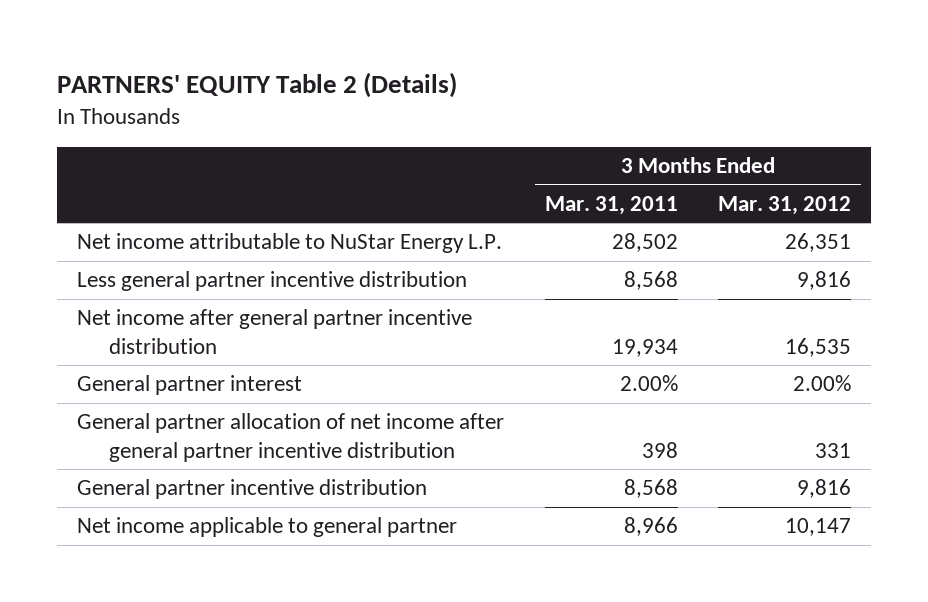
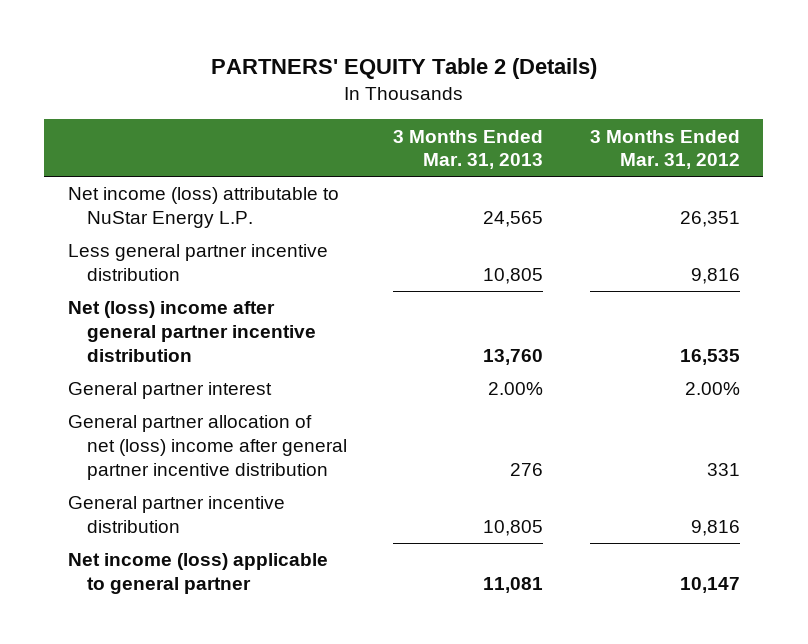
- | 3 Months Ended Mar. 31, 2011 | 3 Months Ended Mar. 31, 2012
+ | 3 Months Ended Mar. 31, 2013 | 3 Months Ended Mar. 31, 2012
- Net income attributable to NuStar Energy L.P. | 28,502 | 26,351
+ Net income (loss) attributable to NuStar Energy L.P. | 24,565 | 26,351
- Net income after general partner incentive distribution | 19,934 | 16,535
+ Net (loss) income after general partner incentive distribution | 13,760 | 16,535
- General partner allocation of net income after general partner incentive distribution | 398 | 331
+ General partner allocation of net (loss) income after general partner incentive distribution | 276 | 331
- Net income applicable to general partner | 8,966 | 10,147
+ Net income (loss) applicable to general partner | 11,081 | 10,147

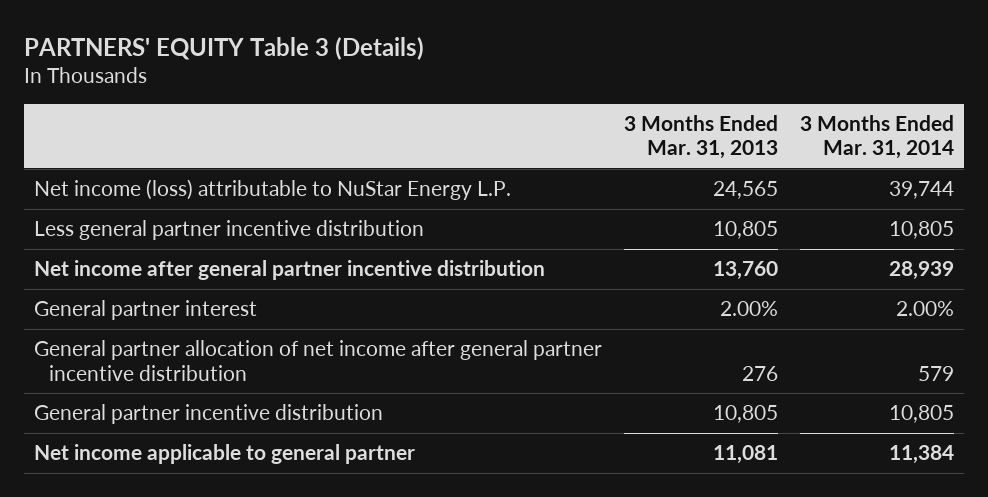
- PARTNERS' EQUITY Table 2 (Details)
+ PARTNERS' EQUITY Table 3 (Details)
- | 3 Months Ended Mar. 31, 2013 | 3 Months Ended Mar. 31, 2012
+ | 3 Months Ended Mar. 31, 2013 | 3 Months Ended Mar. 31, 2014
- Net (loss) income after general partner incentive distribution | 13,760 | 16,535
+ Net income after general partner incentive distribution | 13,760 | 28,939
- General partner allocation of net (loss) income after general partner incentive distribution | 276 | 331
+ General partner allocation of net income after general partner incentive distribution | 276 | 579
- Net income (loss) applicable to general partner | 11,081 | 10,147
+ Net income applicable to general partner | 11,081 | 11,384

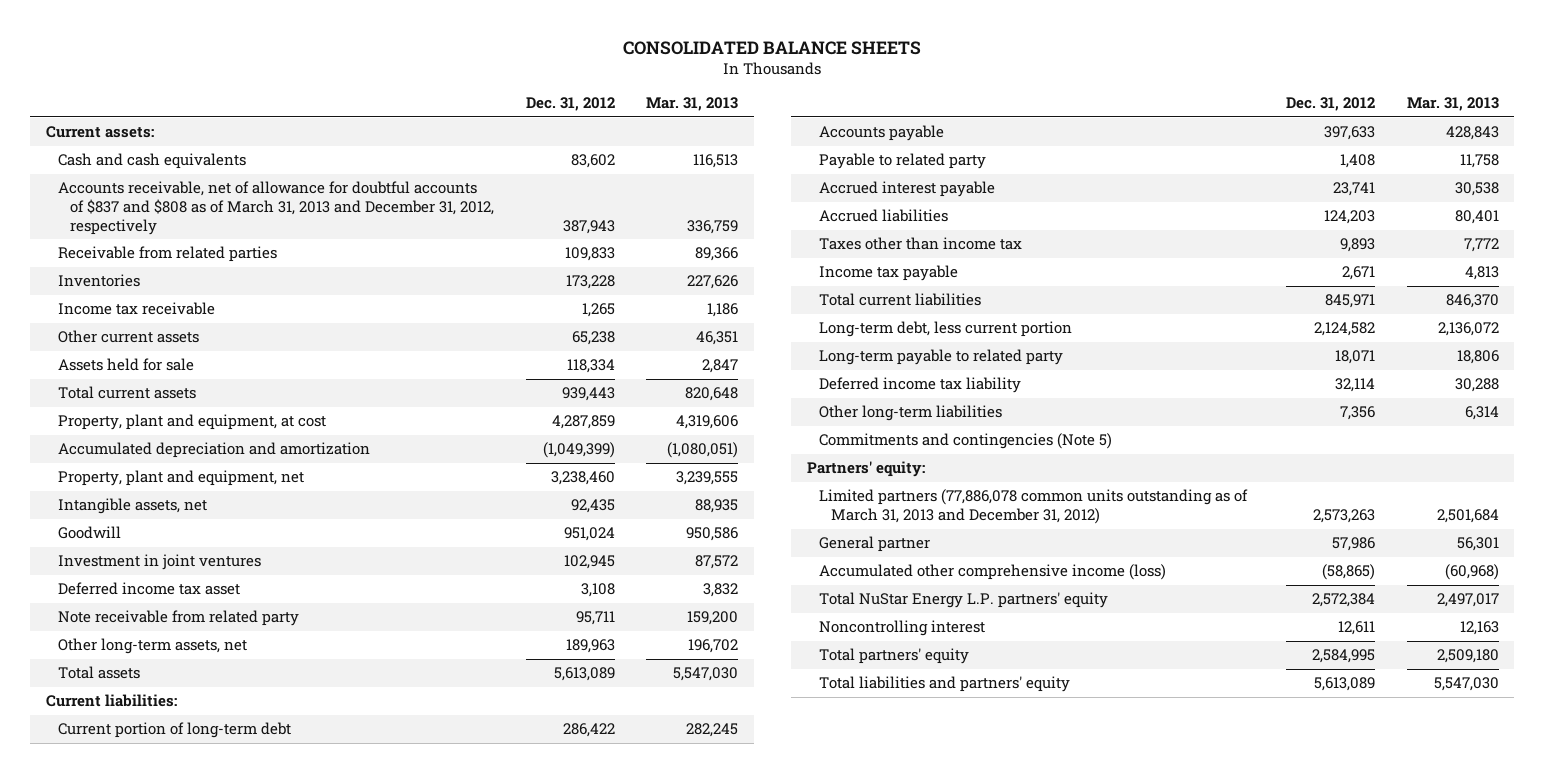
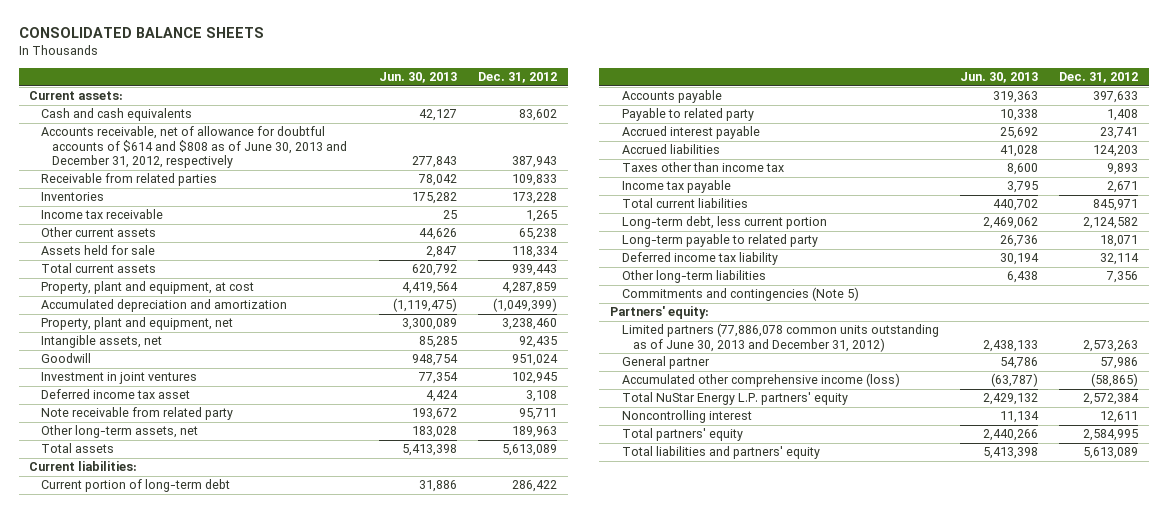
- | Dec. 31, 2012 | Mar. 31, 2013
+ | Jun. 30, 2013 | Dec. 31, 2012
- Accounts receivable, net of allowance for doubtful accounts of $837 and $808 as of March 31, 2013 and December 31, 2012, respectively | 387,943 | 336,759
+ Accounts receivable, net of allowance for doubtful accounts of $614 and $808 as of June 30, 2013 and December 31, 2012, respectively | 277,843 | 387,943
- Limited partners (77,886,078 common units outstanding as of March 31, 2013 and December 31, 2012) | 2,573,263 | 2,501,684
+ Limited partners (77,886,078 common units outstanding as of June 30, 2013 and December 31, 2012) | 2,438,133 | 2,573,263

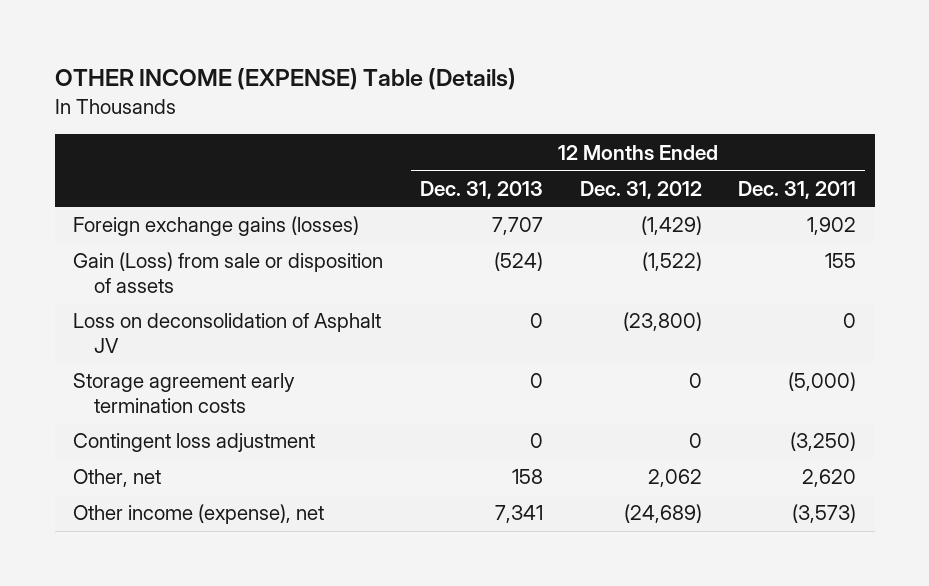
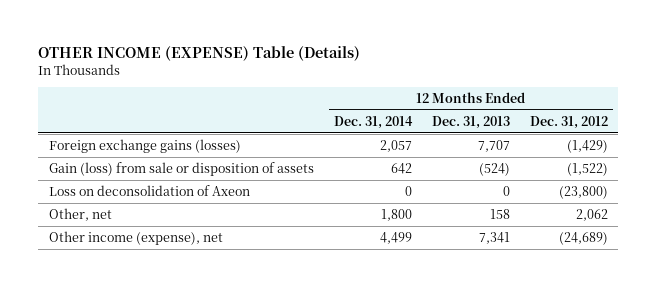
- | 12 Months Ended Dec. 31, 2013 | 12 Months Ended Dec. 31, 2012 | 12 Months Ended Dec. 31, 2011
+ | 12 Months Ended Dec. 31, 2014 | 12 Months Ended Dec. 31, 2013 | 12 Months Ended Dec. 31, 2012
- Gain (Loss) from sale or disposition of assets | (524) | (1,522) | 155
- Loss on deconsolidation of Asphalt JV | 0 | (23,800) | 0
- Storage agreement early termination costs | 0 | 0 | (5,000)
- Contingent loss adjustment | 0 | 0 | (3,250)
+ Gain (loss) from sale or disposition of assets | 642 | (524) | (1,522)
+ Loss on deconsolidation of Axeon | 0 | 0 | (23,800)

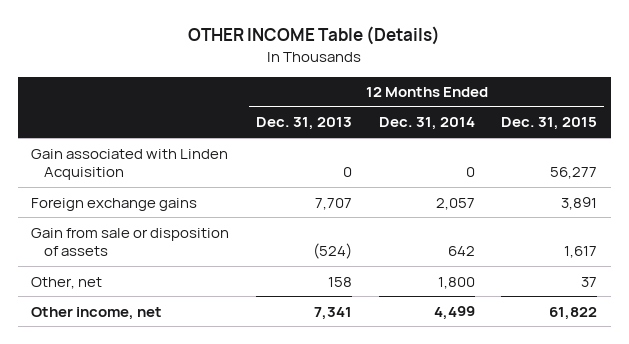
- OTHER INCOME (EXPENSE) Table (Details)
+ OTHER INCOME Table (Details)
- | 12 Months Ended Dec. 31, 2014 | 12 Months Ended Dec. 31, 2013 | 12 Months Ended Dec. 31, 2012
+ | 12 Months Ended Dec. 31, 2013 | 12 Months Ended Dec. 31, 2014 | 12 Months Ended Dec. 31, 2015
- Foreign exchange gains (losses) | 2,057 | 7,707 | (1,429)
- Gain (loss) from sale or disposition of assets | 642 | (524) | (1,522)
- Loss on deconsolidation of Axeon | 0 | 0 | (23,800)
+ Gain associated with Linden Acquisition | 0 | 0 | 56,277
+ Foreign exchange gains | 7,707 | 2,057 | 3,891
+ Gain from sale or disposition of assets | (524) | 642 | 1,617
- Other income (expense), net | 4,499 | 7,341 | (24,689)
+ Other income, net | 7,341 | 4,499 | 61,822

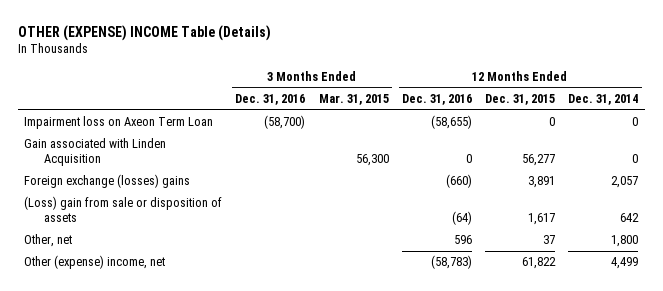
- OTHER INCOME Table (Details)
+ OTHER (EXPENSE) INCOME Table (Details)
- | 12 Months Ended Dec. 31, 2013 | 12 Months Ended Dec. 31, 2014 | 12 Months Ended Dec. 31, 2015
+ | 3 Months Ended Dec. 31, 2016 | 3 Months Ended Mar. 31, 2015 | 12 Months Ended Dec. 31, 2016 | 12 Months Ended Dec. 31, 2015 | 12 Months Ended Dec. 31, 2014
+ Impairment loss on Axeon Term Loan | (58,700) | | (58,655) | 0 | 0
- Foreign exchange gains | 7,707 | 2,057 | 3,891
- Gain from sale or disposition of assets | (524) | 642 | 1,617
+ Foreign exchange (losses) gains | | | (660) | 3,891 | 2,057
+ (Loss) gain from sale or disposition of assets | | | (64) | 1,617 | 642
- Other income, net | 7,341 | 4,499 | 61,822
+ Other (expense) income, net | | | (58,783) | 61,822 | 4,499

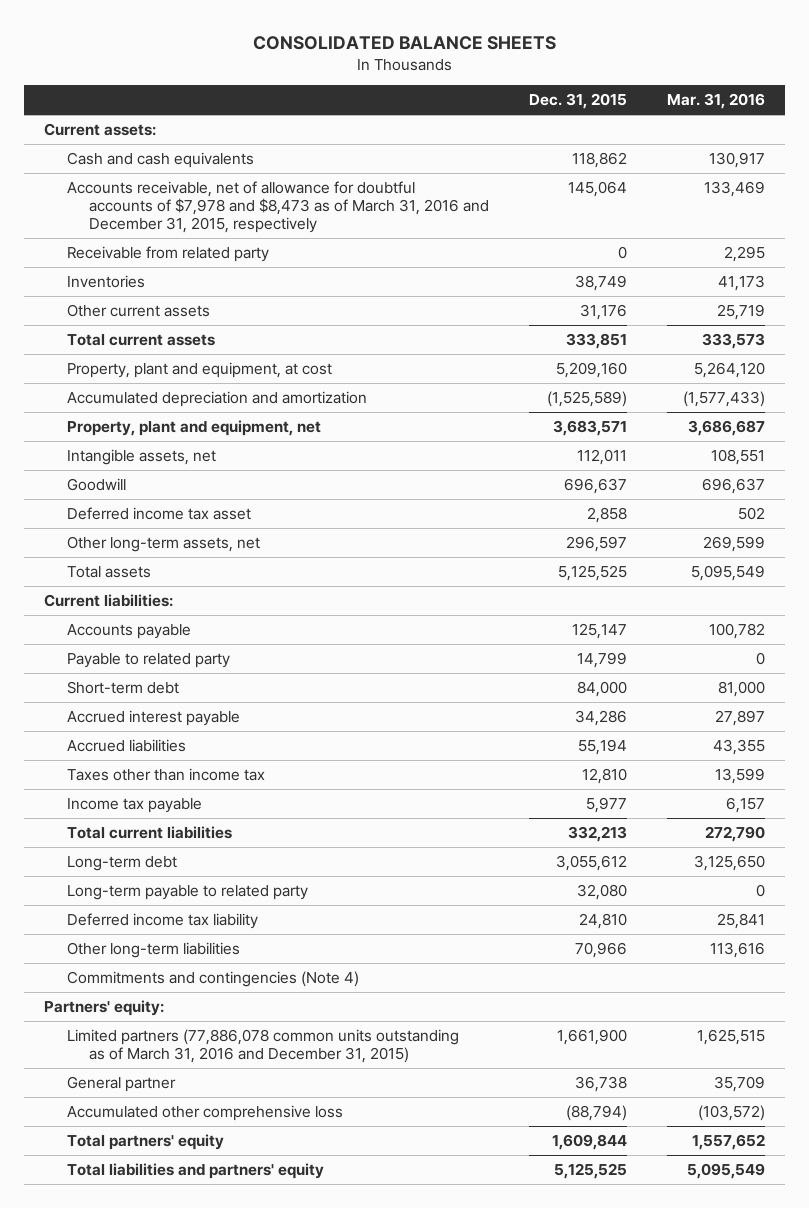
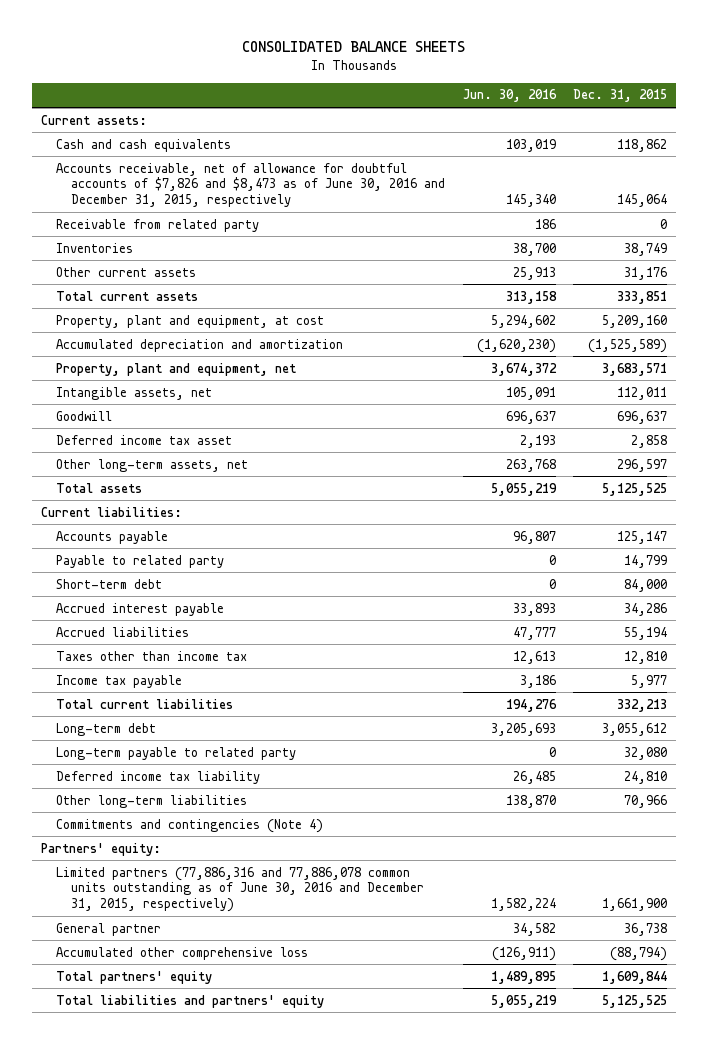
- | Dec. 31, 2015 | Mar. 31, 2016
+ | Jun. 30, 2016 | Dec. 31, 2015
- Accounts receivable, net of allowance for doubtful accounts of $7,978 and $8,473 as of March 31, 2016 and December 31, 2015, respectively | 145,064 | 133,469
+ Accounts receivable, net of allowance for doubtful accounts of $7,826 and $8,473 as of June 30, 2016 and December 31, 2015, respectively | 145,340 | 145,064
- Limited partners (77,886,078 common units outstanding as of March 31, 2016 and December 31, 2015) | 1,661,900 | 1,625,515
+ Limited partners (77,886,316 and 77,886,078 common units outstanding as of June 30, 2016 and December 31, 2015, respectively) | 1,582,224 | 1,661,900

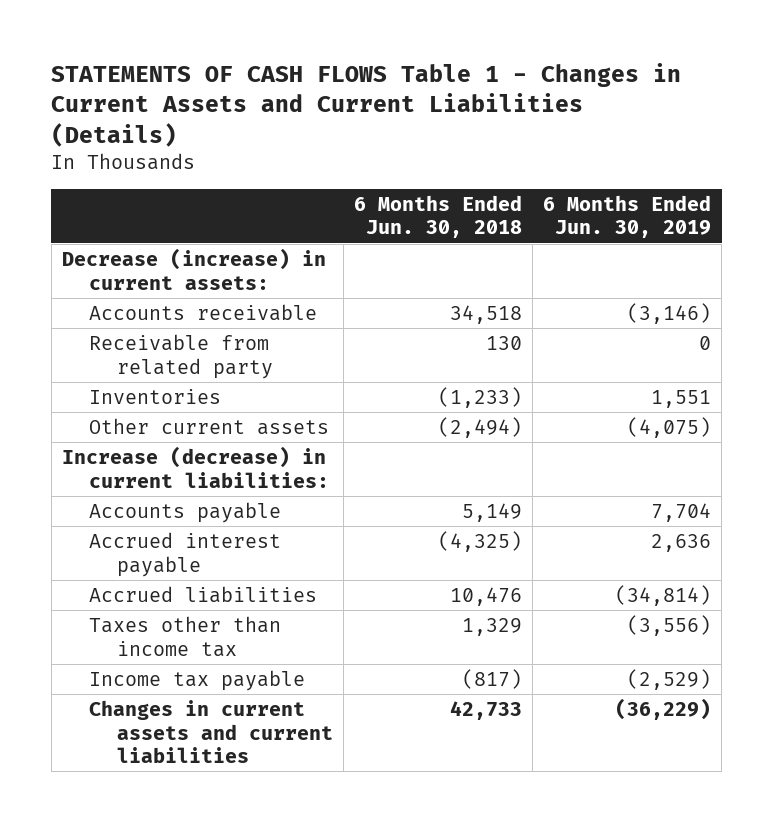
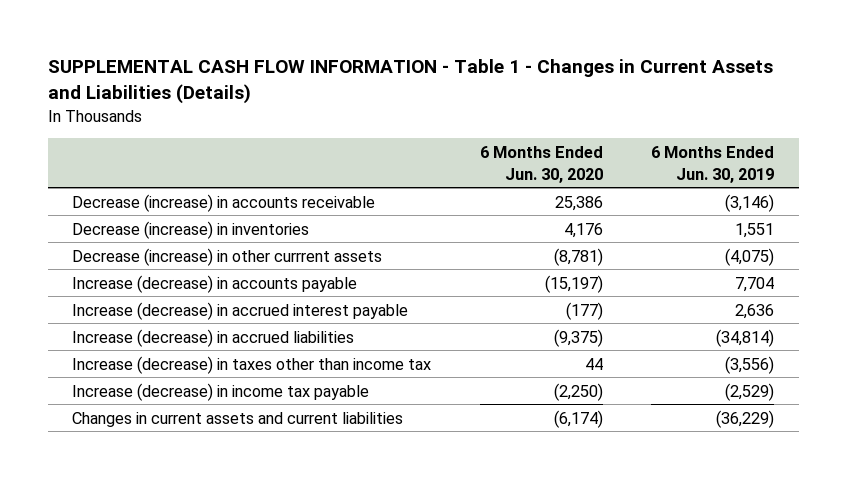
- STATEMENTS OF CASH FLOWS Table 1 - Changes in Current Assets and Current Liabilities (Details)
+ SUPPLEMENTAL CASH FLOW INFORMATION - Table 1 - Changes in Current Assets and Liabilities (Details)
- | 6 Months Ended Jun. 30, 2018 | 6 Months Ended Jun. 30, 2019
+ | 6 Months Ended Jun. 30, 2020 | 6 Months Ended Jun. 30, 2019
- Decrease (increase) in current assets:
- Accounts receivable | 34,518 | (3,146)
- Receivable from related party | 130 | 0
- Inventories | (1,233) | 1,551
- Other current assets | (2,494) | (4,075)
- Increase (decrease) in current liabilities:
- Accounts payable | 5,149 | 7,704
- Accrued interest payable | (4,325) | 2,636
- Accrued liabilities | 10,476 | (34,814)
- Taxes other than income tax | 1,329 | (3,556)
- Income tax payable | (817) | (2,529)
+ Decrease (increase) in accounts receivable | 25,386 | (3,146)
+ Decrease (increase) in inventories | 4,176 | 1,551
+ Decrease (increase) in other currrent assets | (8,781) | (4,075)
+ Increase (decrease) in accounts payable | (15,197) | 7,704
+ Increase (decrease) in accrued interest payable | (177) | 2,636
+ Increase (decrease) in accrued liabilities | (9,375) | (34,814)
+ Increase (decrease) in taxes other than income tax | 44 | (3,556)
+ Increase (decrease) in income tax payable | (2,250) | (2,529)

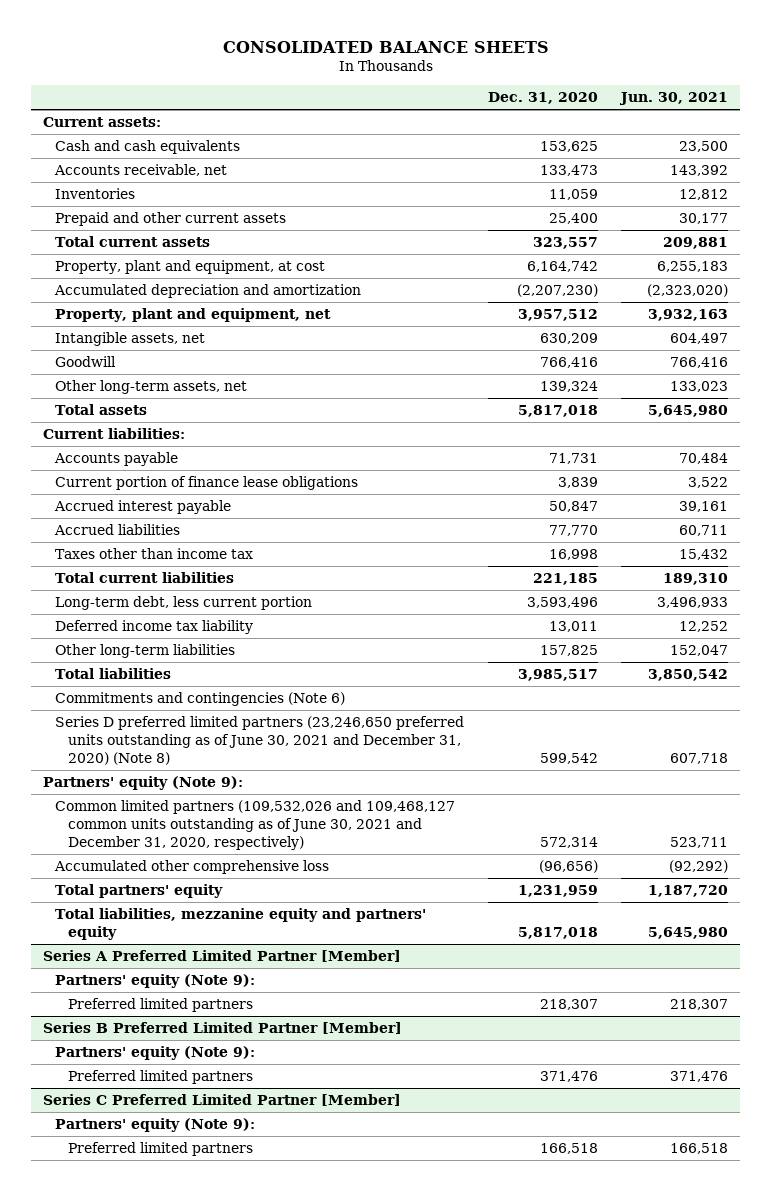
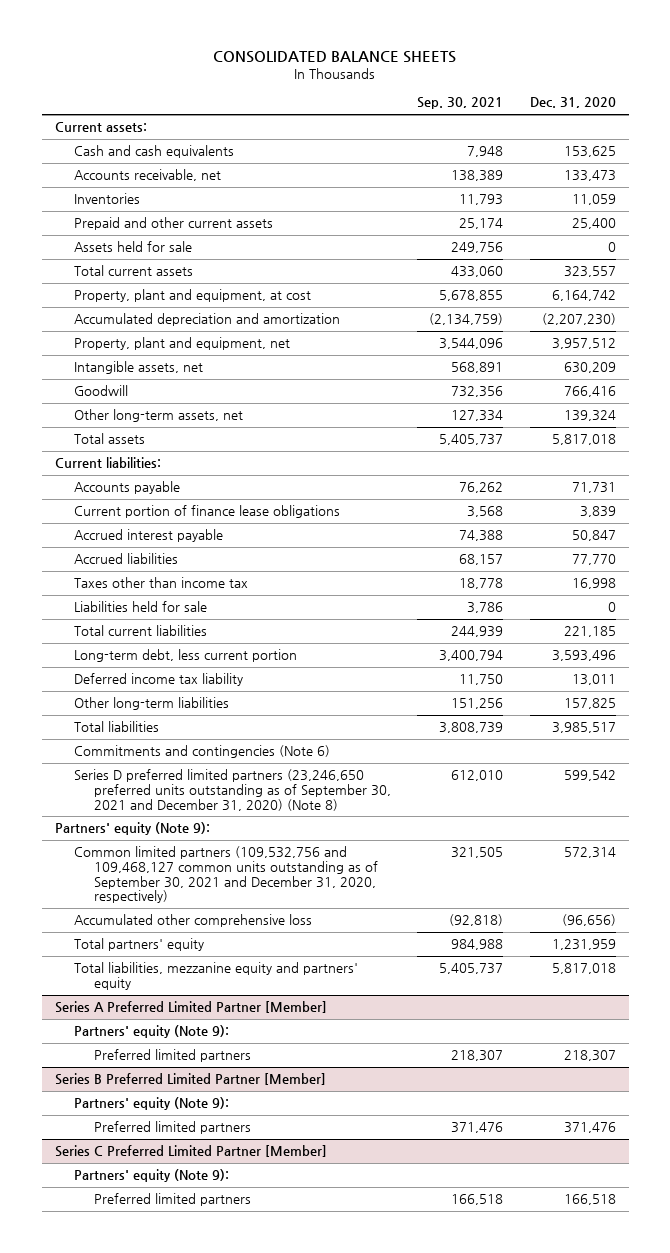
- | Dec. 31, 2020 | Jun. 30, 2021
+ | Sep. 30, 2021 | Dec. 31, 2020
+ Assets held for sale | 249,756 | 0
+ Liabilities held for sale | 3,786 | 0
- Series D preferred limited partners (23,246,650 preferred units outstanding as of June 30, 2021 and December 31, 2020) (Note 8) | 599,542 | 607,718
+ Series D preferred limited partners (23,246,650 preferred units outstanding as of September 30, 2021 and December 31, 2020) (Note 8) | 612,010 | 599,542
- Common limited partners (109,532,026 and 109,468,127 common units outstanding as of June 30, 2021 and December 31, 2020, respectively) | 572,314 | 523,711
+ Common limited partners (109,532,756 and 109,468,127 common units outstanding as of September 30, 2021 and December 31, 2020, respectively) | 321,505 | 572,314

